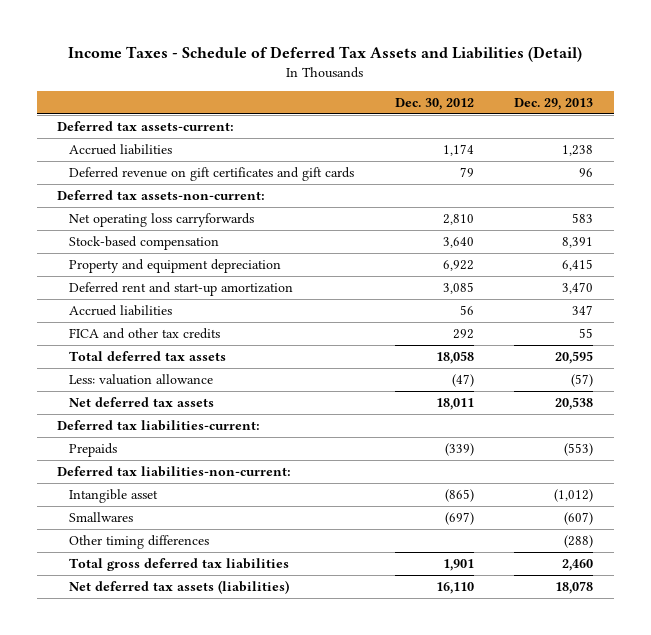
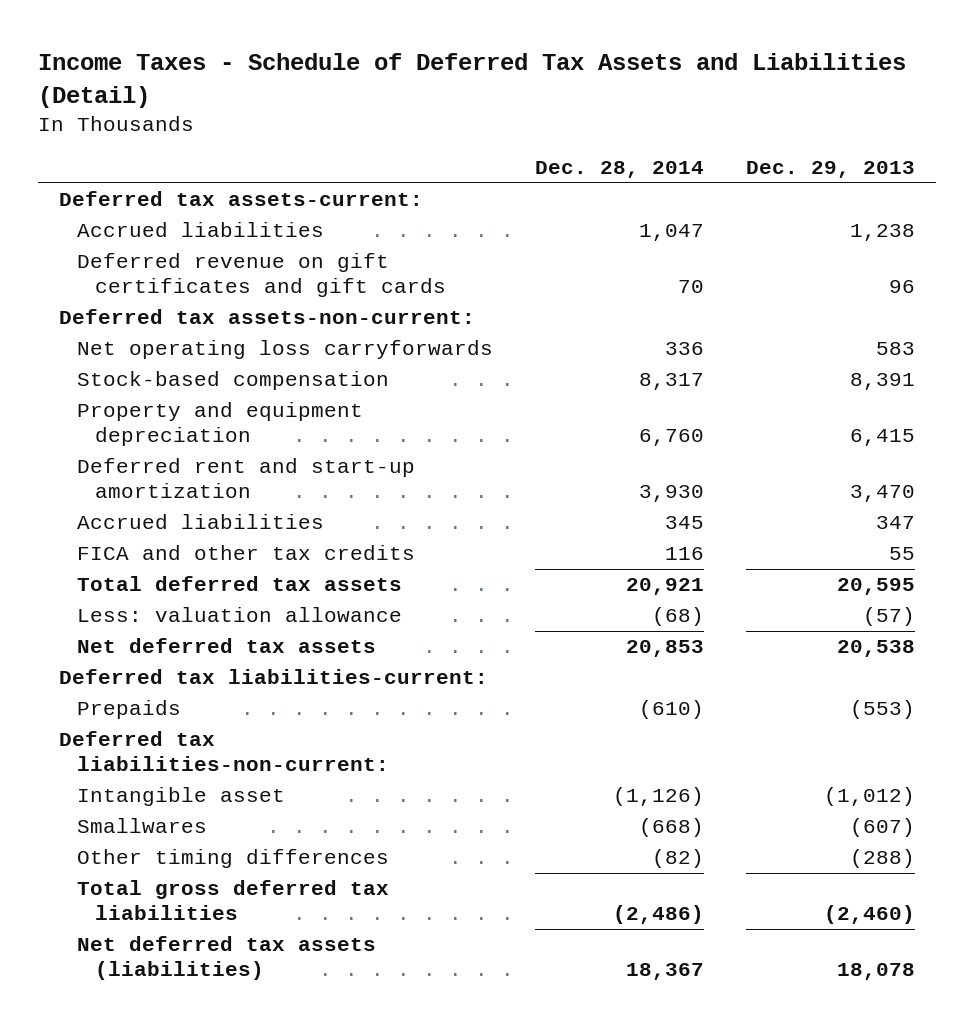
- | Dec. 30, 2012 | Dec. 29, 2013
+ | Dec. 28, 2014 | Dec. 29, 2013
- Total gross deferred tax liabilities | 1,901 | 2,460
+ Total gross deferred tax liabilities | (2,486) | (2,460)

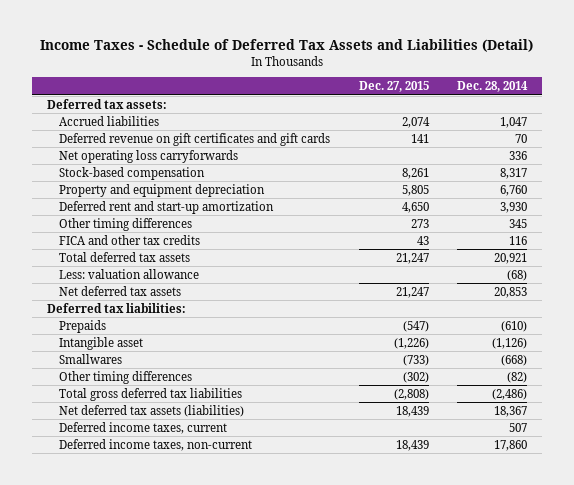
- | Dec. 28, 2014 | Dec. 29, 2013
+ | Dec. 27, 2015 | Dec. 28, 2014
- Deferred tax assets-current:
+ Deferred tax assets:
- Deferred tax assets-non-current:
- Accrued liabilities | 345 | 347
+ Other timing differences | 273 | 345
- Deferred tax liabilities-current:
+ Deferred tax liabilities:
- Deferred tax liabilities-non-current:
+ Deferred income taxes, current | | 507
+ Deferred income taxes, non-current | 18,439 | 17,860

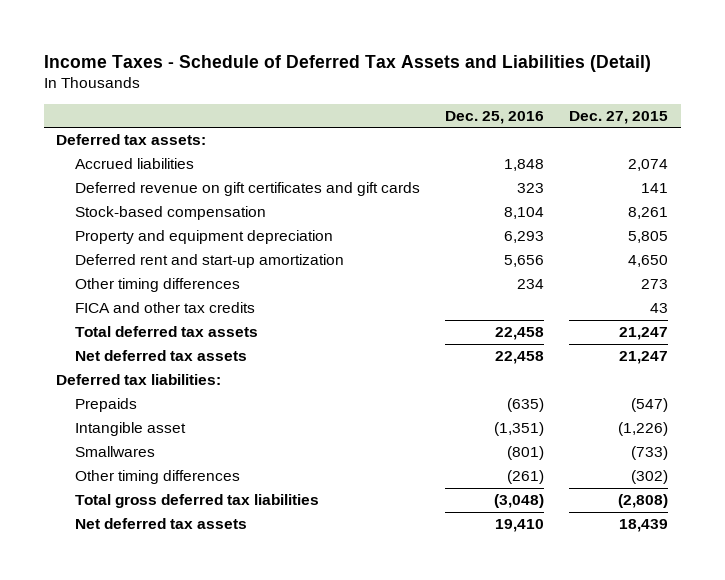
- | Dec. 27, 2015 | Dec. 28, 2014
+ | Dec. 25, 2016 | Dec. 27, 2015
- Net operating loss carryforwards | | 336
- Less: valuation allowance | | (68)
- Net deferred tax assets (liabilities) | 18,439 | 18,367
- Deferred income taxes, current | | 507
- Deferred income taxes, non-current | 18,439 | 17,860
+ Net deferred tax assets | 19,410 | 18,439

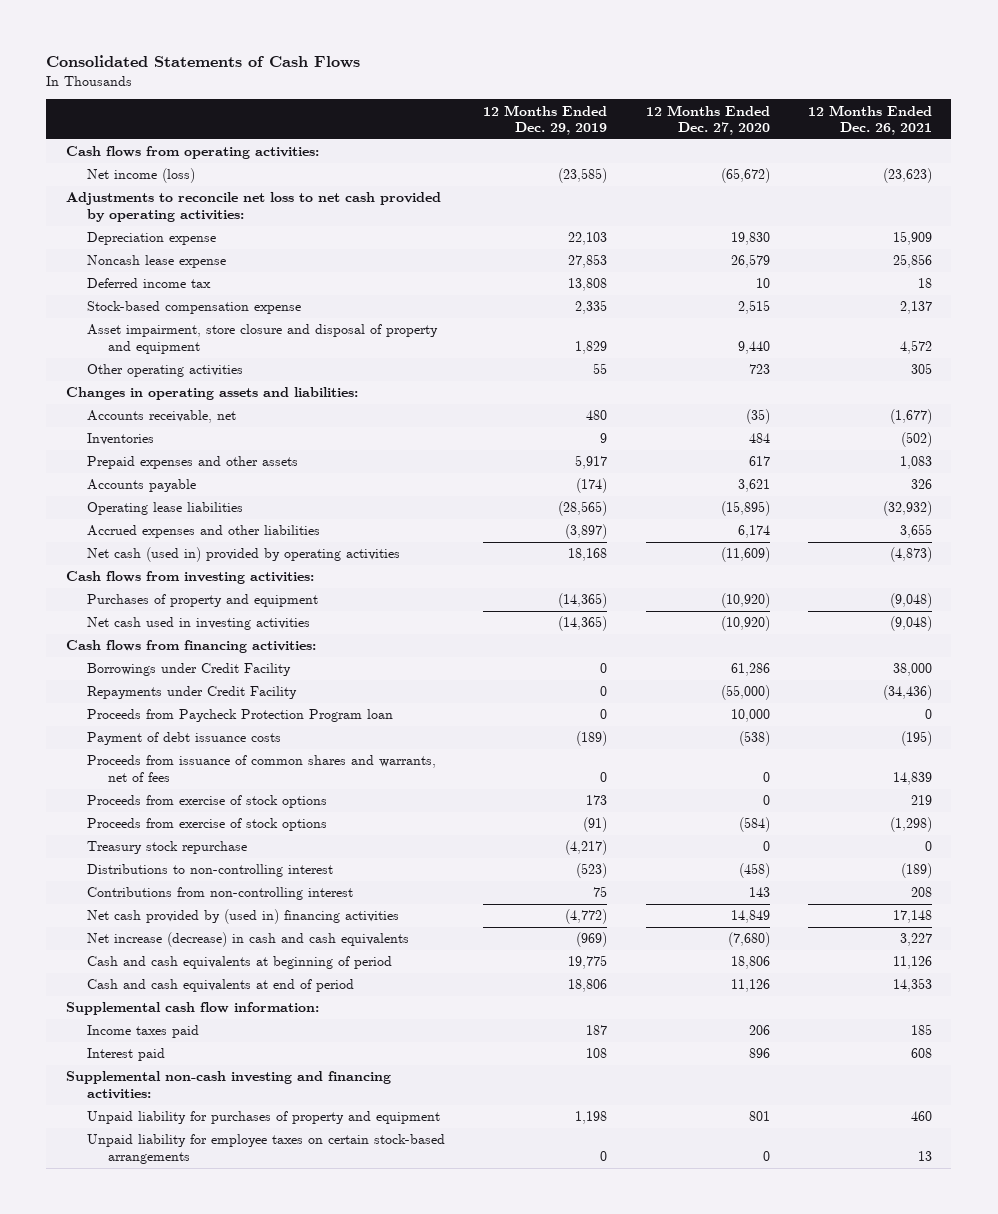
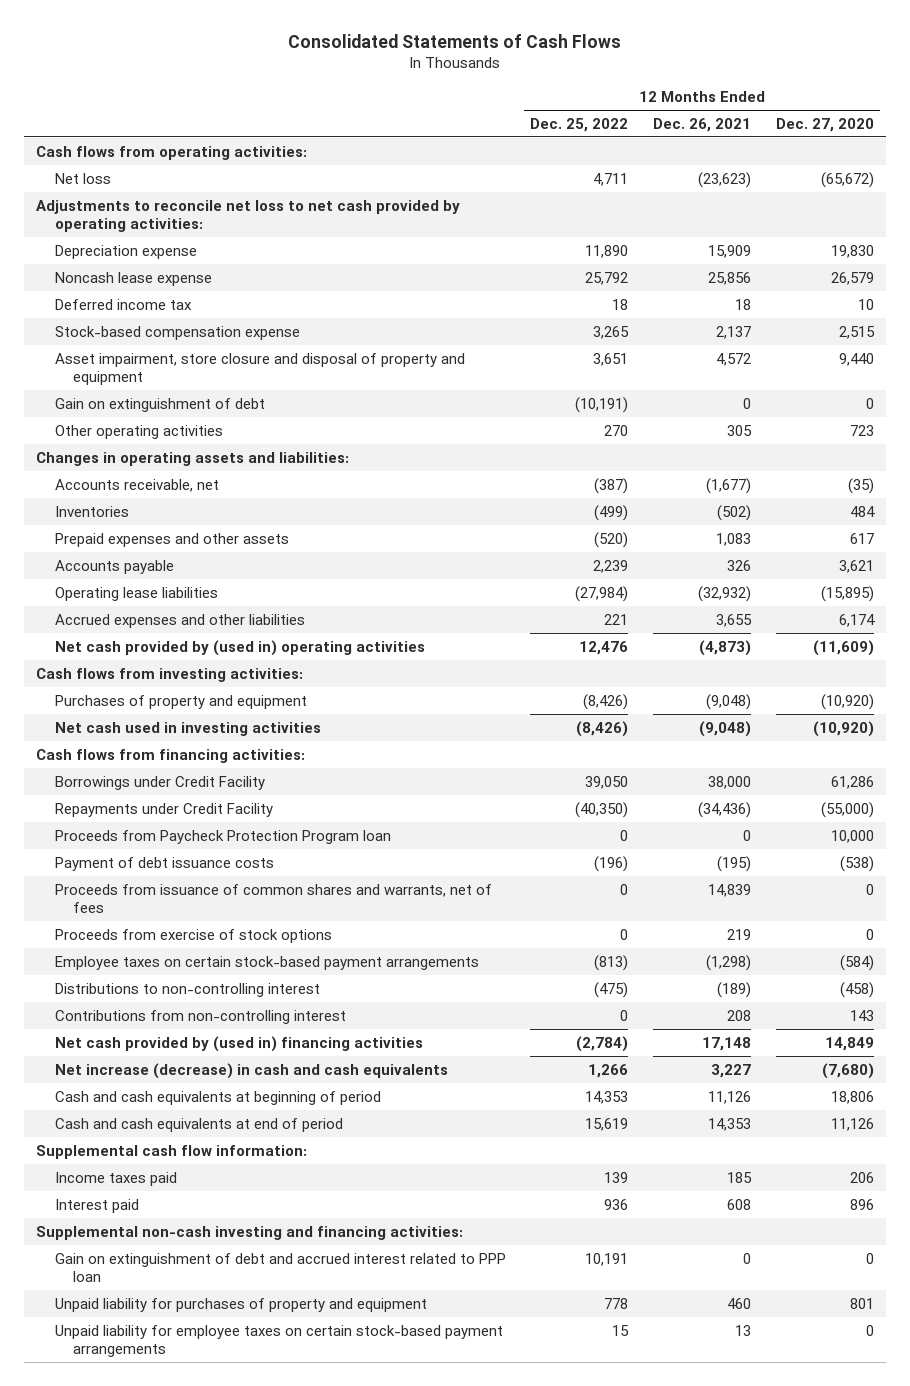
- | 12 Months Ended Dec. 29, 2019 | 12 Months Ended Dec. 27, 2020 | 12 Months Ended Dec. 26, 2021
+ | 12 Months Ended Dec. 25, 2022 | 12 Months Ended Dec. 26, 2021 | 12 Months Ended Dec. 27, 2020
- Net income (loss) | (23,585) | (65,672) | (23,623)
+ Net loss | 4,711 | (23,623) | (65,672)
+ Gain on extinguishment of debt | (10,191) | 0 | 0
- Net cash (used in) provided by operating activities | 18,168 | (11,609) | (4,873)
+ Net cash provided by (used in) operating activities | 12,476 | (4,873) | (11,609)
- Proceeds from exercise of stock options | (91) | (584) | (1,298)
- Treasury stock repurchase | (4,217) | 0 | 0
+ Employee taxes on certain stock-based payment arrangements | (813) | (1,298) | (584)
+ Gain on extinguishment of debt and accrued interest related to PPP loan | 10,191 | 0 | 0
- Unpaid liability for employee taxes on certain stock-based arrangements | 0 | 0 | 13
+ Unpaid liability for employee taxes on certain stock-based payment arrangements | 15 | 13 | 0

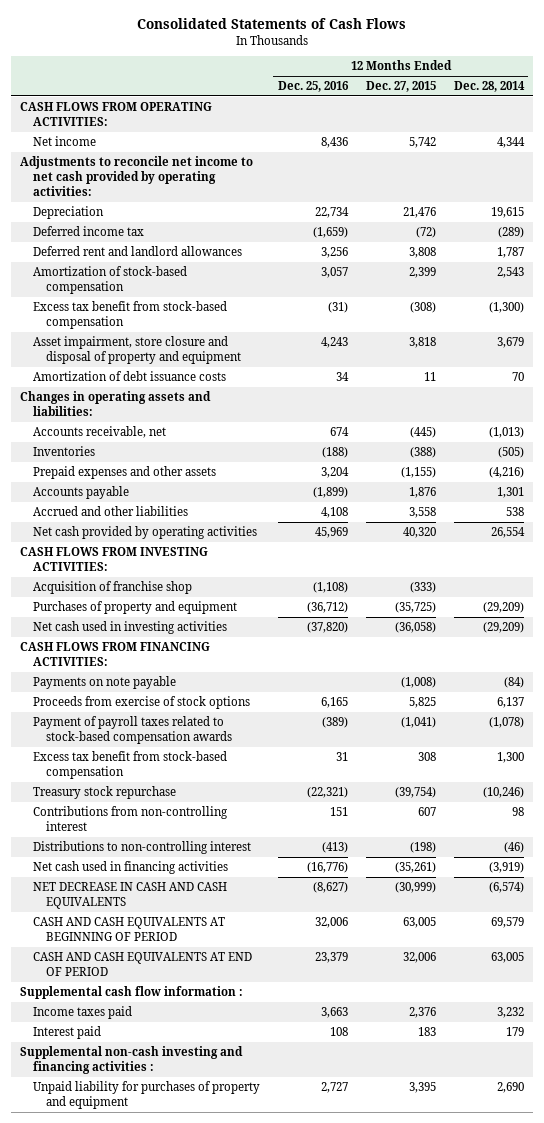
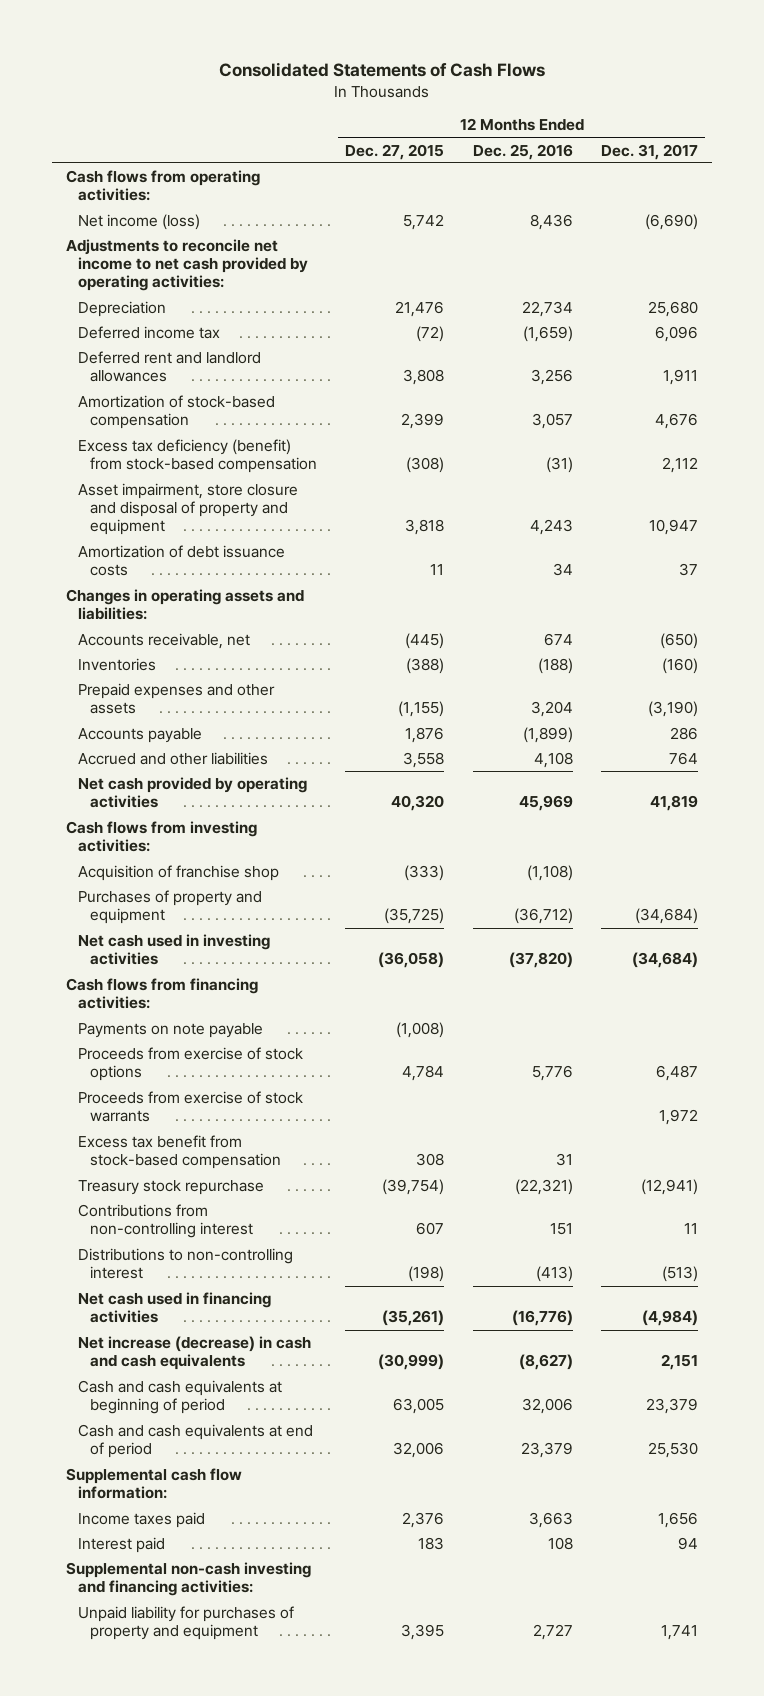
- | 12 Months Ended Dec. 25, 2016 | 12 Months Ended Dec. 27, 2015 | 12 Months Ended Dec. 28, 2014
+ | 12 Months Ended Dec. 27, 2015 | 12 Months Ended Dec. 25, 2016 | 12 Months Ended Dec. 31, 2017
- CASH FLOWS FROM OPERATING ACTIVITIES:
- Net income | 8,436 | 5,742 | 4,344
+ Cash flows from operating activities:
+ Net income (loss) | 5,742 | 8,436 | (6,690)
- Excess tax benefit from stock-based compensation | (31) | (308) | (1,300)
+ Excess tax deficiency (benefit) from stock-based compensation | (308) | (31) | 2,112
- CASH FLOWS FROM INVESTING ACTIVITIES:
+ Cash flows from investing activities:
- CASH FLOWS FROM FINANCING ACTIVITIES:
+ Cash flows from financing activities:
- Proceeds from exercise of stock options | 6,165 | 5,825 | 6,137
- Payment of payroll taxes related to stock-based compensation awards | (389) | (1,041) | (1,078)
+ Proceeds from exercise of stock options | 4,784 | 5,776 | 6,487
+ Proceeds from exercise of stock warrants | | | 1,972
- NET DECREASE IN CASH AND CASH EQUIVALENTS | (8,627) | (30,999) | (6,574)
- CASH AND CASH EQUIVALENTS AT BEGINNING OF PERIOD | 32,006 | 63,005 | 69,579
- CASH AND CASH EQUIVALENTS AT END OF PERIOD | 23,379 | 32,006 | 63,005
- Supplemental cash flow information :
+ Net increase (decrease) in cash and cash equivalents | (30,999) | (8,627) | 2,151
+ Cash and cash equivalents at beginning of period | 63,005 | 32,006 | 23,379
+ Cash and cash equivalents at end of period | 32,006 | 23,379 | 25,530
+ Supplemental cash flow information:
- Supplemental non-cash investing and financing activities :
+ Supplemental non-cash investing and financing activities:

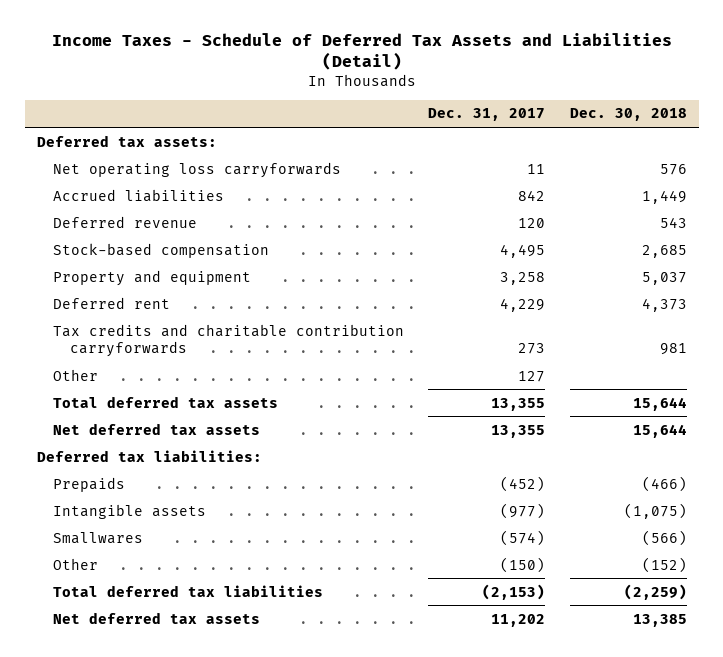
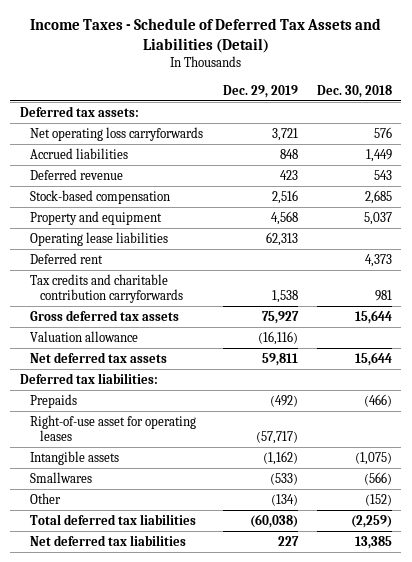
- | Dec. 31, 2017 | Dec. 30, 2018
+ | Dec. 29, 2019 | Dec. 30, 2018
+ Operating lease liabilities | 62,313 |
- Other | 127 |
- Total deferred tax assets | 13,355 | 15,644
+ Gross deferred tax assets | 75,927 | 15,644
+ Valuation allowance | (16,116) |
+ Right-of-use asset for operating leases | (57,717) |
- Net deferred tax assets | 11,202 | 13,385
+ Net deferred tax liabilities | 227 | 13,385

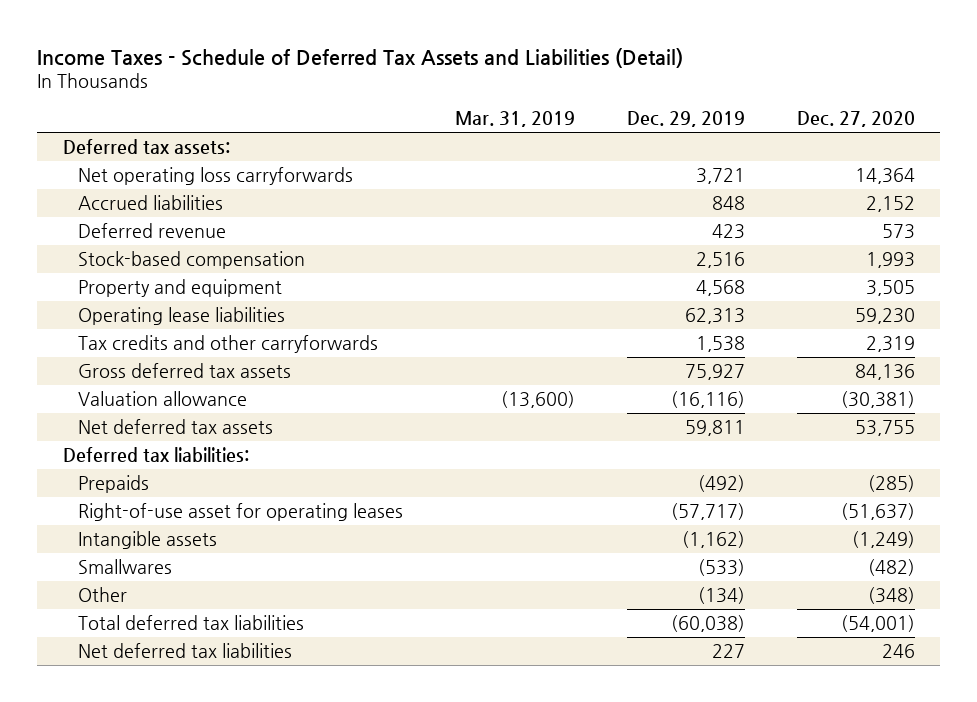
- | Dec. 29, 2019 | Dec. 30, 2018
+ | Mar. 31, 2019 | Dec. 29, 2019 | Dec. 27, 2020
- Deferred rent | | 4,373
- Tax credits and charitable contribution carryforwards | 1,538 | 981
+ Tax credits and other carryforwards | | 1,538 | 2,319

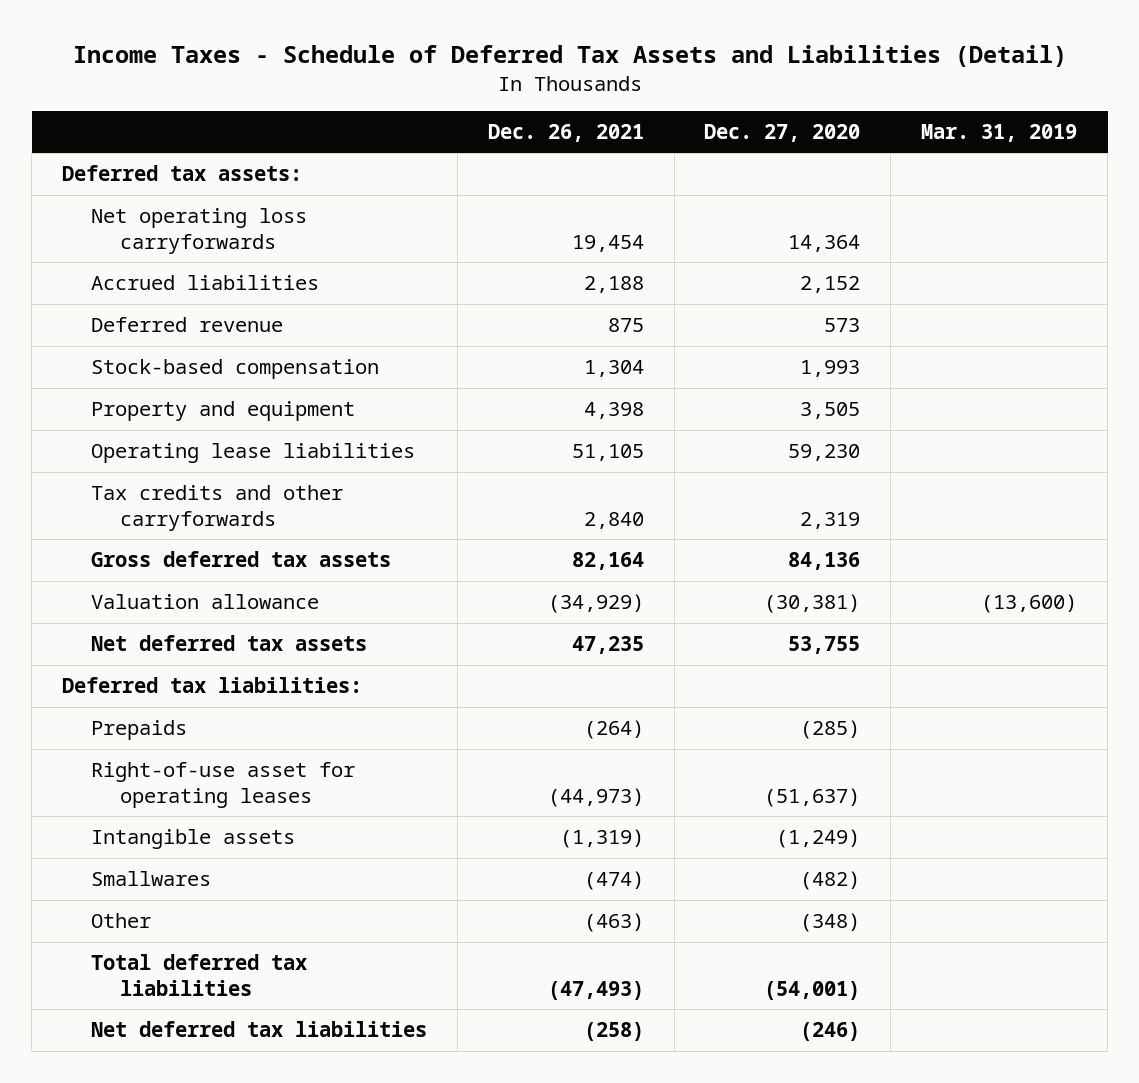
- | Mar. 31, 2019 | Dec. 29, 2019 | Dec. 27, 2020
+ | Dec. 26, 2021 | Dec. 27, 2020 | Mar. 31, 2019
- Net deferred tax liabilities | | 227 | 246
+ Net deferred tax liabilities | (258) | (246) |

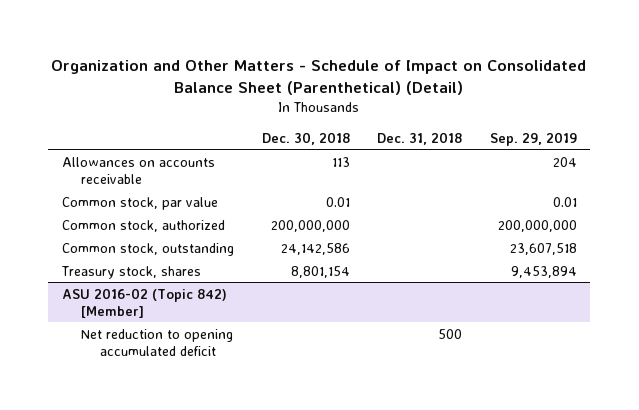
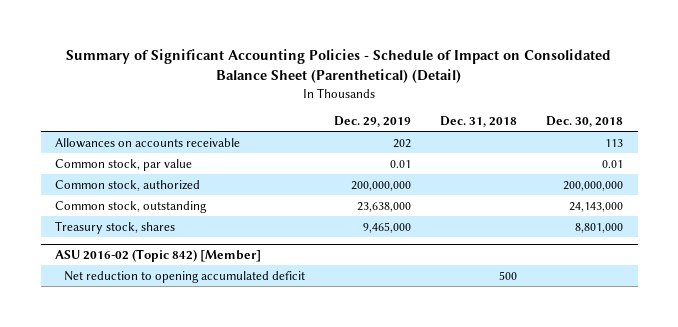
- Organization and Other Matters - Schedule of Impact on Consolidated Balance Sheet (Parenthetical) (Detail)
+ Summary of Significant Accounting Policies - Schedule of Impact on Consolidated Balance Sheet (Parenthetical) (Detail)
- | Dec. 30, 2018 | Dec. 31, 2018 | Sep. 29, 2019
+ | Dec. 29, 2019 | Dec. 31, 2018 | Dec. 30, 2018
- Common stock, outstanding | 24,142,586 | | 23,607,518
- Treasury stock, shares | 8,801,154 | | 9,453,894
+ Common stock, outstanding | 23,638,000 | | 24,143,000
+ Treasury stock, shares | 9,465,000 | | 8,801,000

